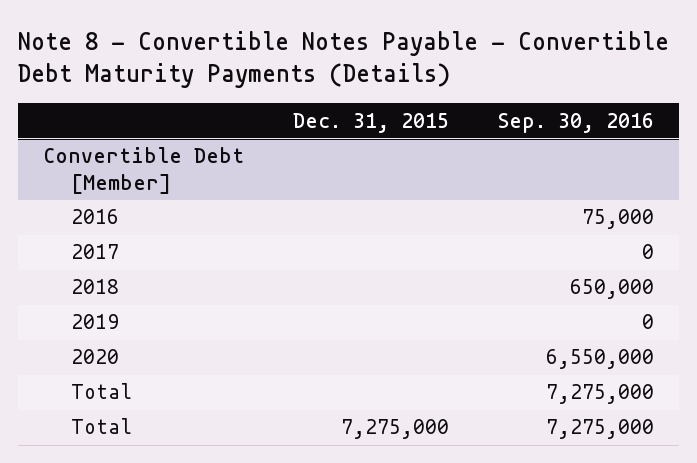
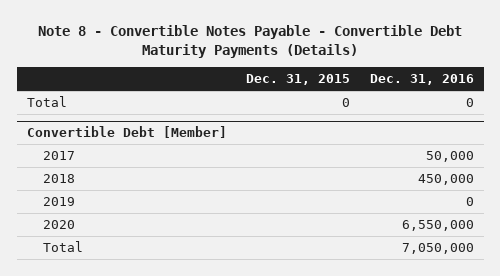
- | Dec. 31, 2015 | Sep. 30, 2016
+ | Dec. 31, 2015 | Dec. 31, 2016
+ Total | 0 | 0
@ Convertible Debt [Member]
- 2016 | | 75,000
- Total | 7,275,000 | 7,275,000

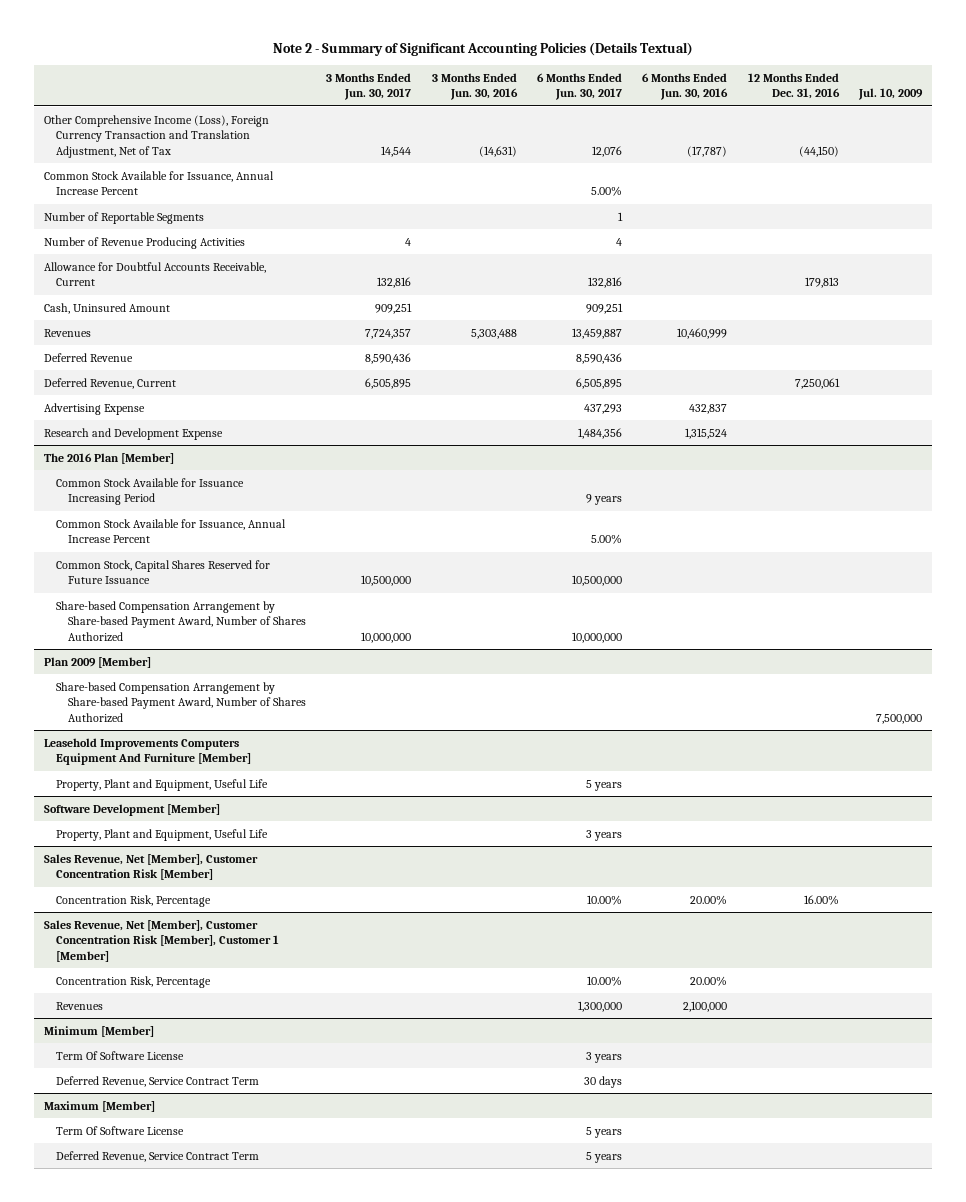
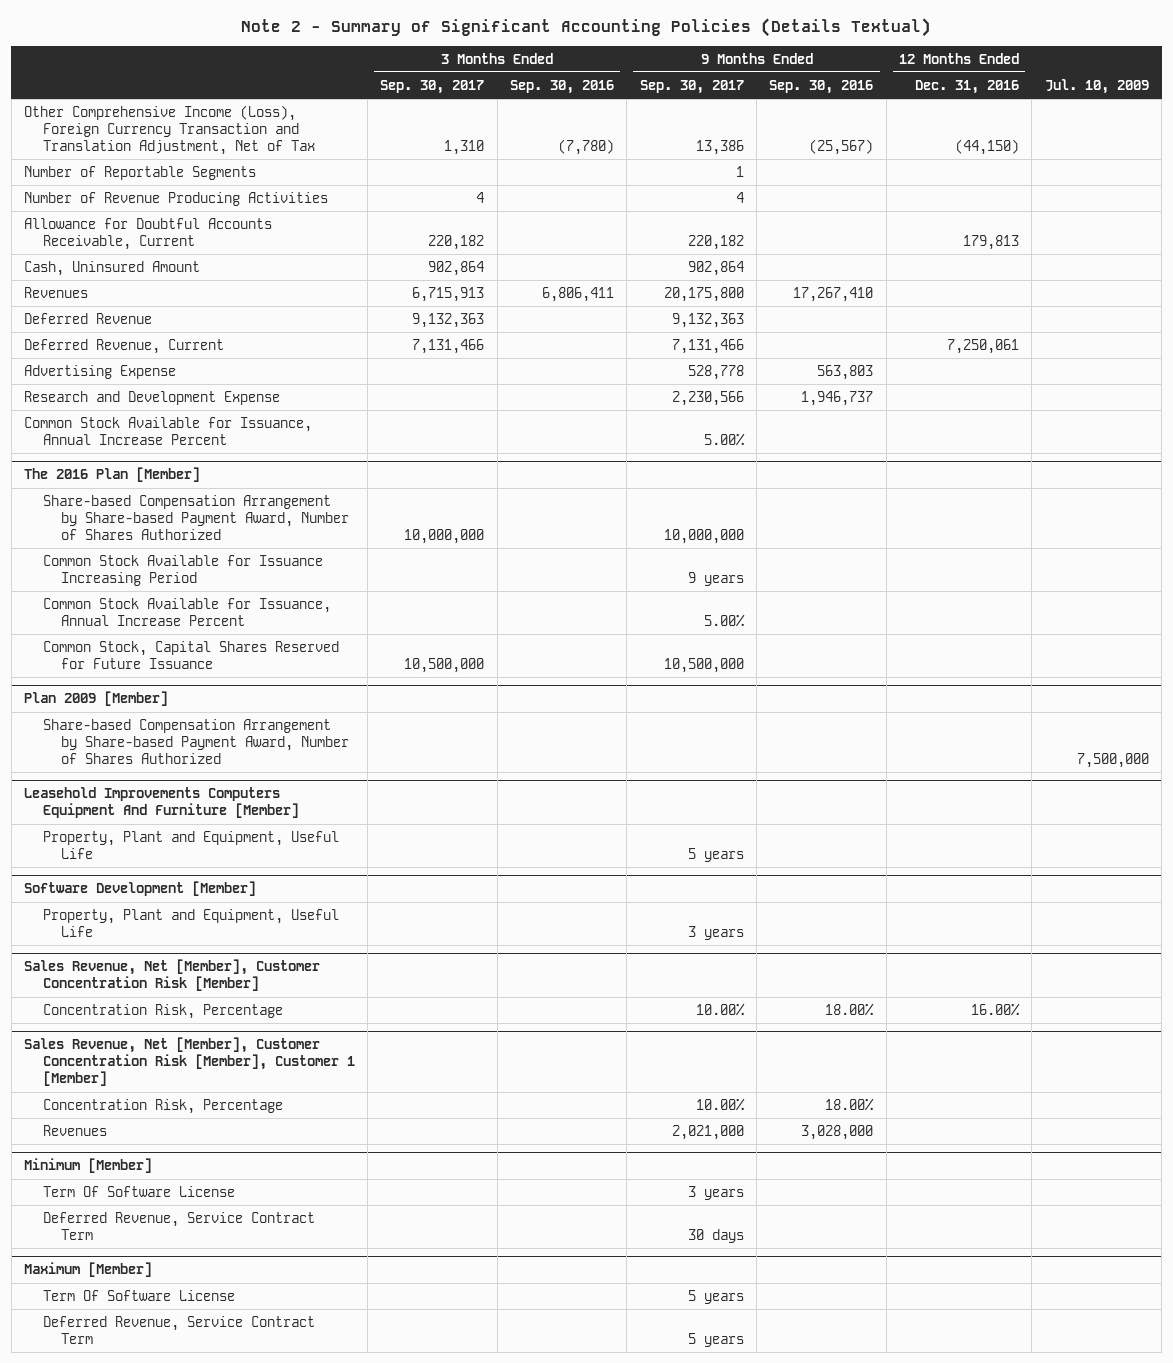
- | 3 Months Ended Jun. 30, 2017 | 3 Months Ended Jun. 30, 2016 | 6 Months Ended Jun. 30, 2017 | 6 Months Ended Jun. 30, 2016 | 12 Months Ended Dec. 31, 2016 | Jul. 10, 2009
+ | 3 Months Ended Sep. 30, 2017 | 3 Months Ended Sep. 30, 2016 | 9 Months Ended Sep. 30, 2017 | 9 Months Ended Sep. 30, 2016 | 12 Months Ended Dec. 31, 2016 | Jul. 10, 2009
moved down: Common Stock Available for Issuance, Annual Increase Percent | | | 5.00% | | |
@ The 2016 Plan [Member]
moved up: Share-based Compensation Arrangement by Share-based Payment Award, Number of Shares Authorized | 10,000,000 | | 10,000,000 | | |

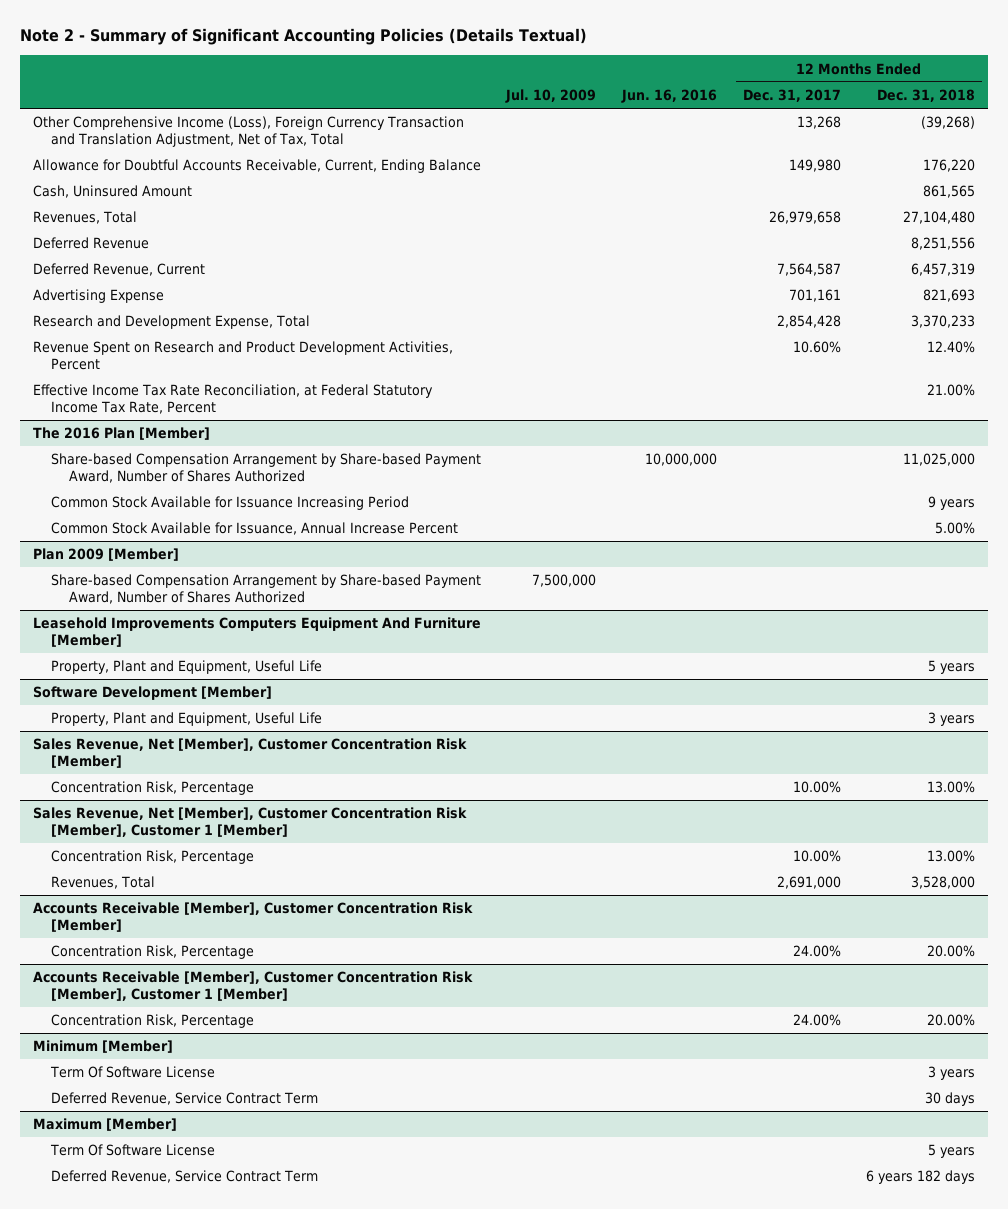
- | 3 Months Ended Sep. 30, 2017 | 3 Months Ended Sep. 30, 2016 | 9 Months Ended Sep. 30, 2017 | 9 Months Ended Sep. 30, 2016 | 12 Months Ended Dec. 31, 2016 | Jul. 10, 2009
+ | Jul. 10, 2009 | Jun. 16, 2016 | 12 Months Ended Dec. 31, 2017 | 12 Months Ended Dec. 31, 2018
- Other Comprehensive Income (Loss), Foreign Currency Transaction and Translation Adjustment, Net of Tax | 1,310 | (7,780) | 13,386 | (25,567) | (44,150) |
- Number of Reportable Segments | | | 1 | | |
- Number of Revenue Producing Activities | 4 | | 4 | | |
- Allowance for Doubtful Accounts Receivable, Current | 220,182 | | 220,182 | | 179,813 |
+ Other Comprehensive Income (Loss), Foreign Currency Transaction and Translation Adjustment, Net of Tax, Total | | | 13,268 | (39,268)
+ Allowance for Doubtful Accounts Receivable, Current, Ending Balance | | | 149,980 | 176,220
- Revenues | 6,715,913 | 6,806,411 | 20,175,800 | 17,267,410 | |
+ Revenues, Total | | | 26,979,658 | 27,104,480
- Research and Development Expense | | | 2,230,566 | 1,946,737 | |
- Common Stock Available for Issuance, Annual Increase Percent | | | 5.00% | | |
+ Research and Development Expense, Total | | | 2,854,428 | 3,370,233
+ Revenue Spent on Research and Product Development Activities, Percent | | | 10.60% | 12.40%
+ Effective Income Tax Rate Reconciliation, at Federal Statutory Income Tax Rate, Percent | | | | 21.00%
@ The 2016 Plan [Member]
- Common Stock, Capital Shares Reserved for Future Issuance | 10,500,000 | | 10,500,000 | | |
@ Sales Revenue, Net [Member], Customer Concentration Risk [Member], Customer 1 [Member]
- Revenues | | | 2,021,000 | 3,028,000 | |
+ Revenues, Total | | | 2,691,000 | 3,528,000
+ Accounts Receivable [Member], Customer Concentration Risk [Member]
+ Concentration Risk, Percentage | | | 24.00% | 20.00%
+ Accounts Receivable [Member], Customer Concentration Risk [Member], Customer 1 [Member]
+ Concentration Risk, Percentage | | | 24.00% | 20.00%

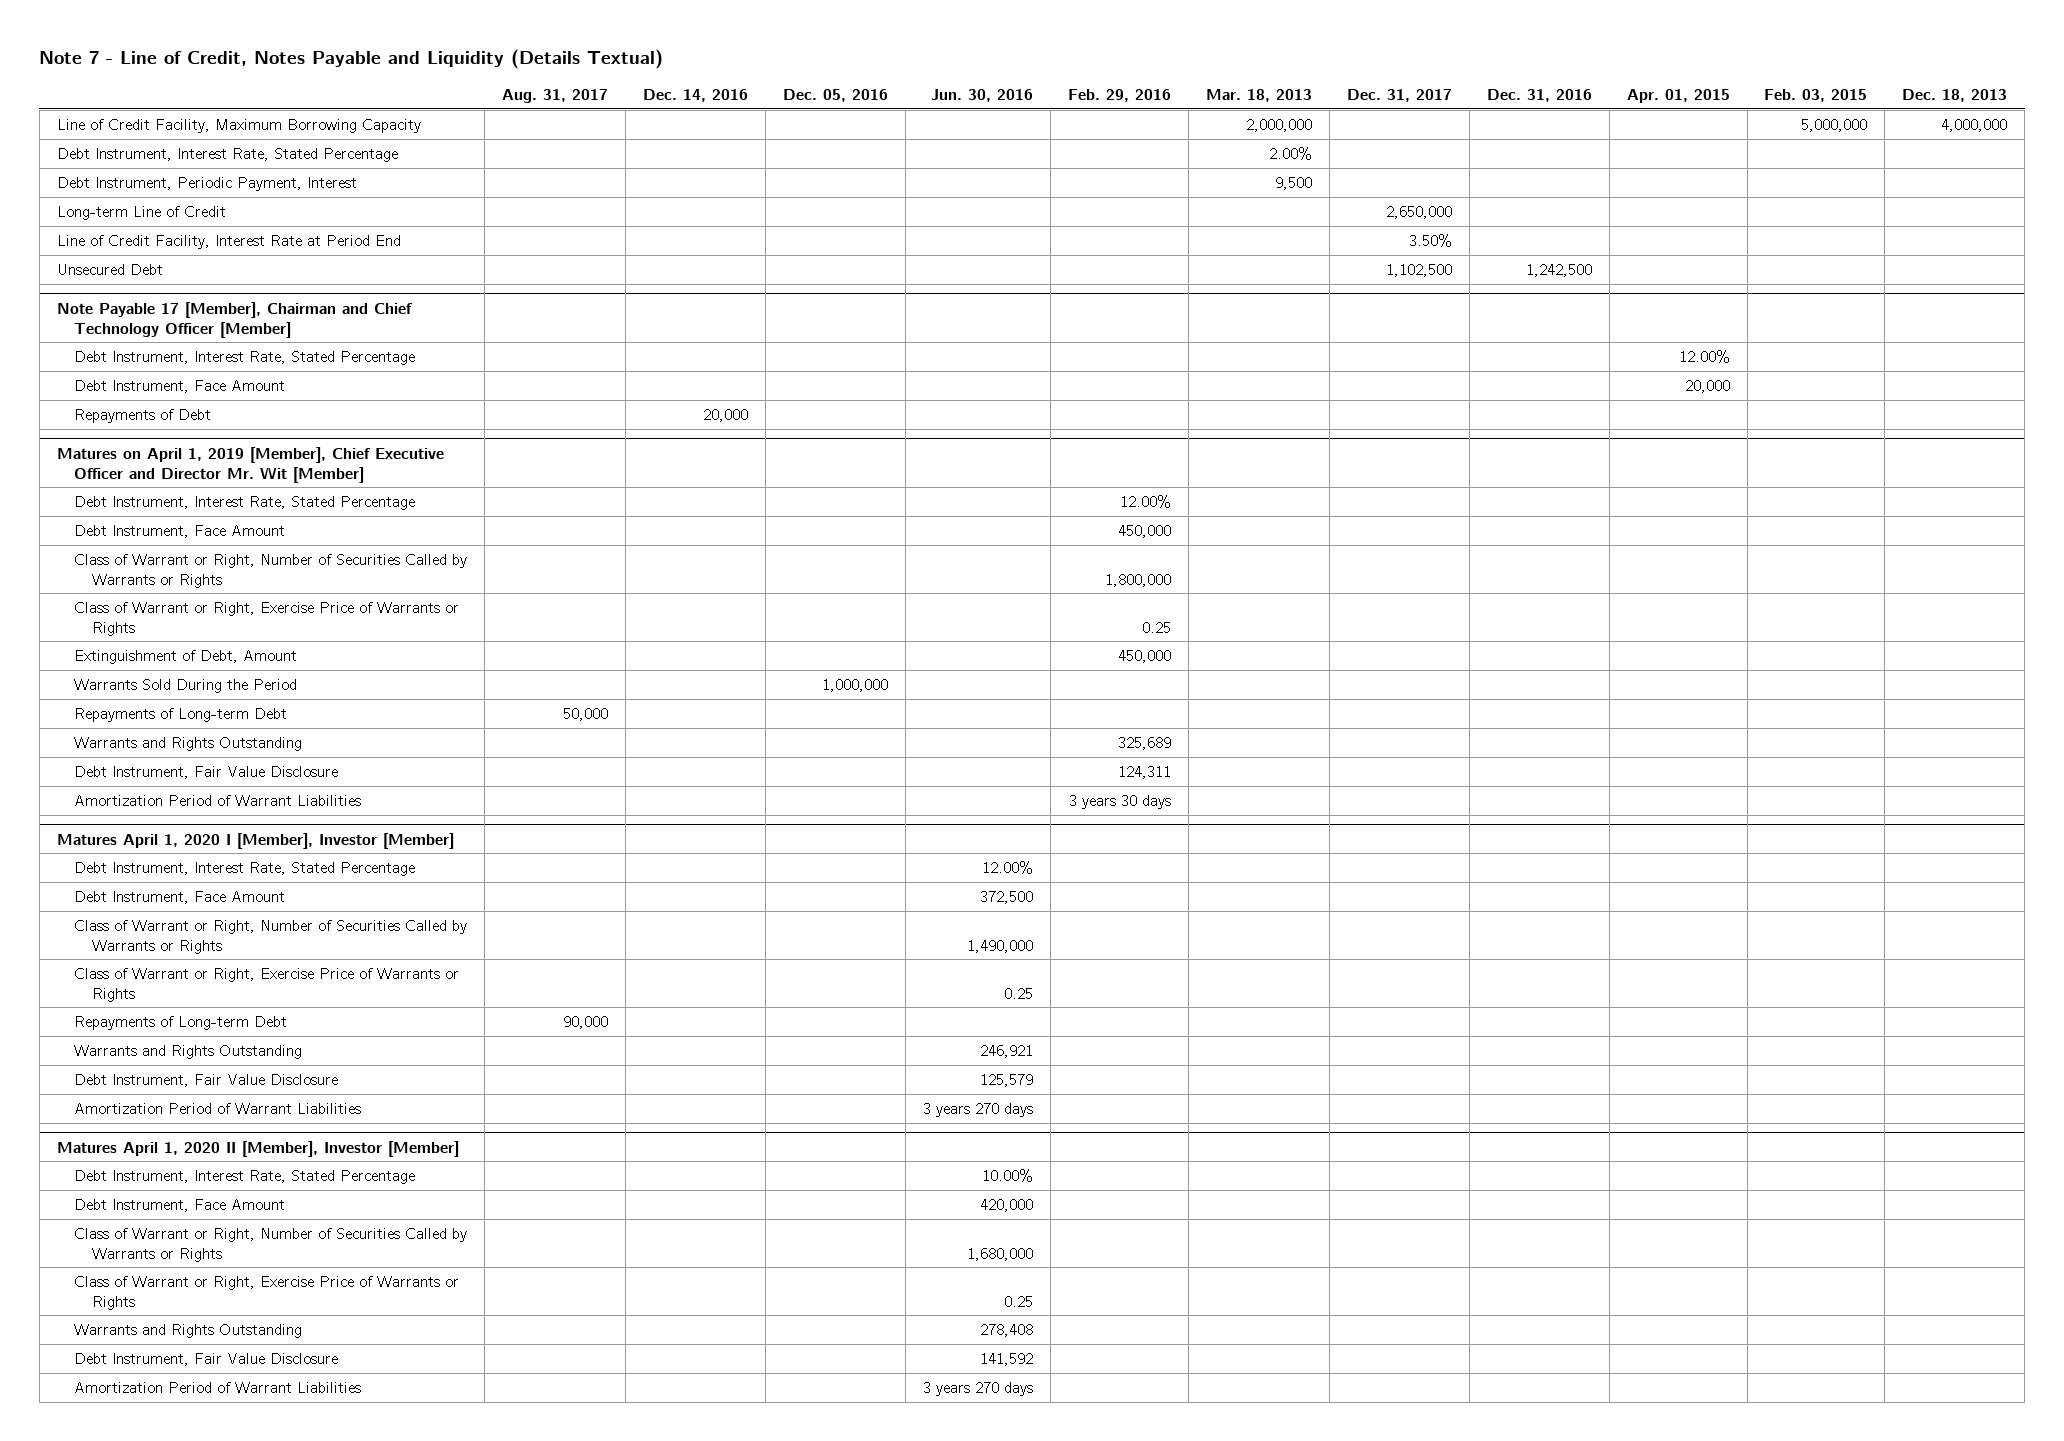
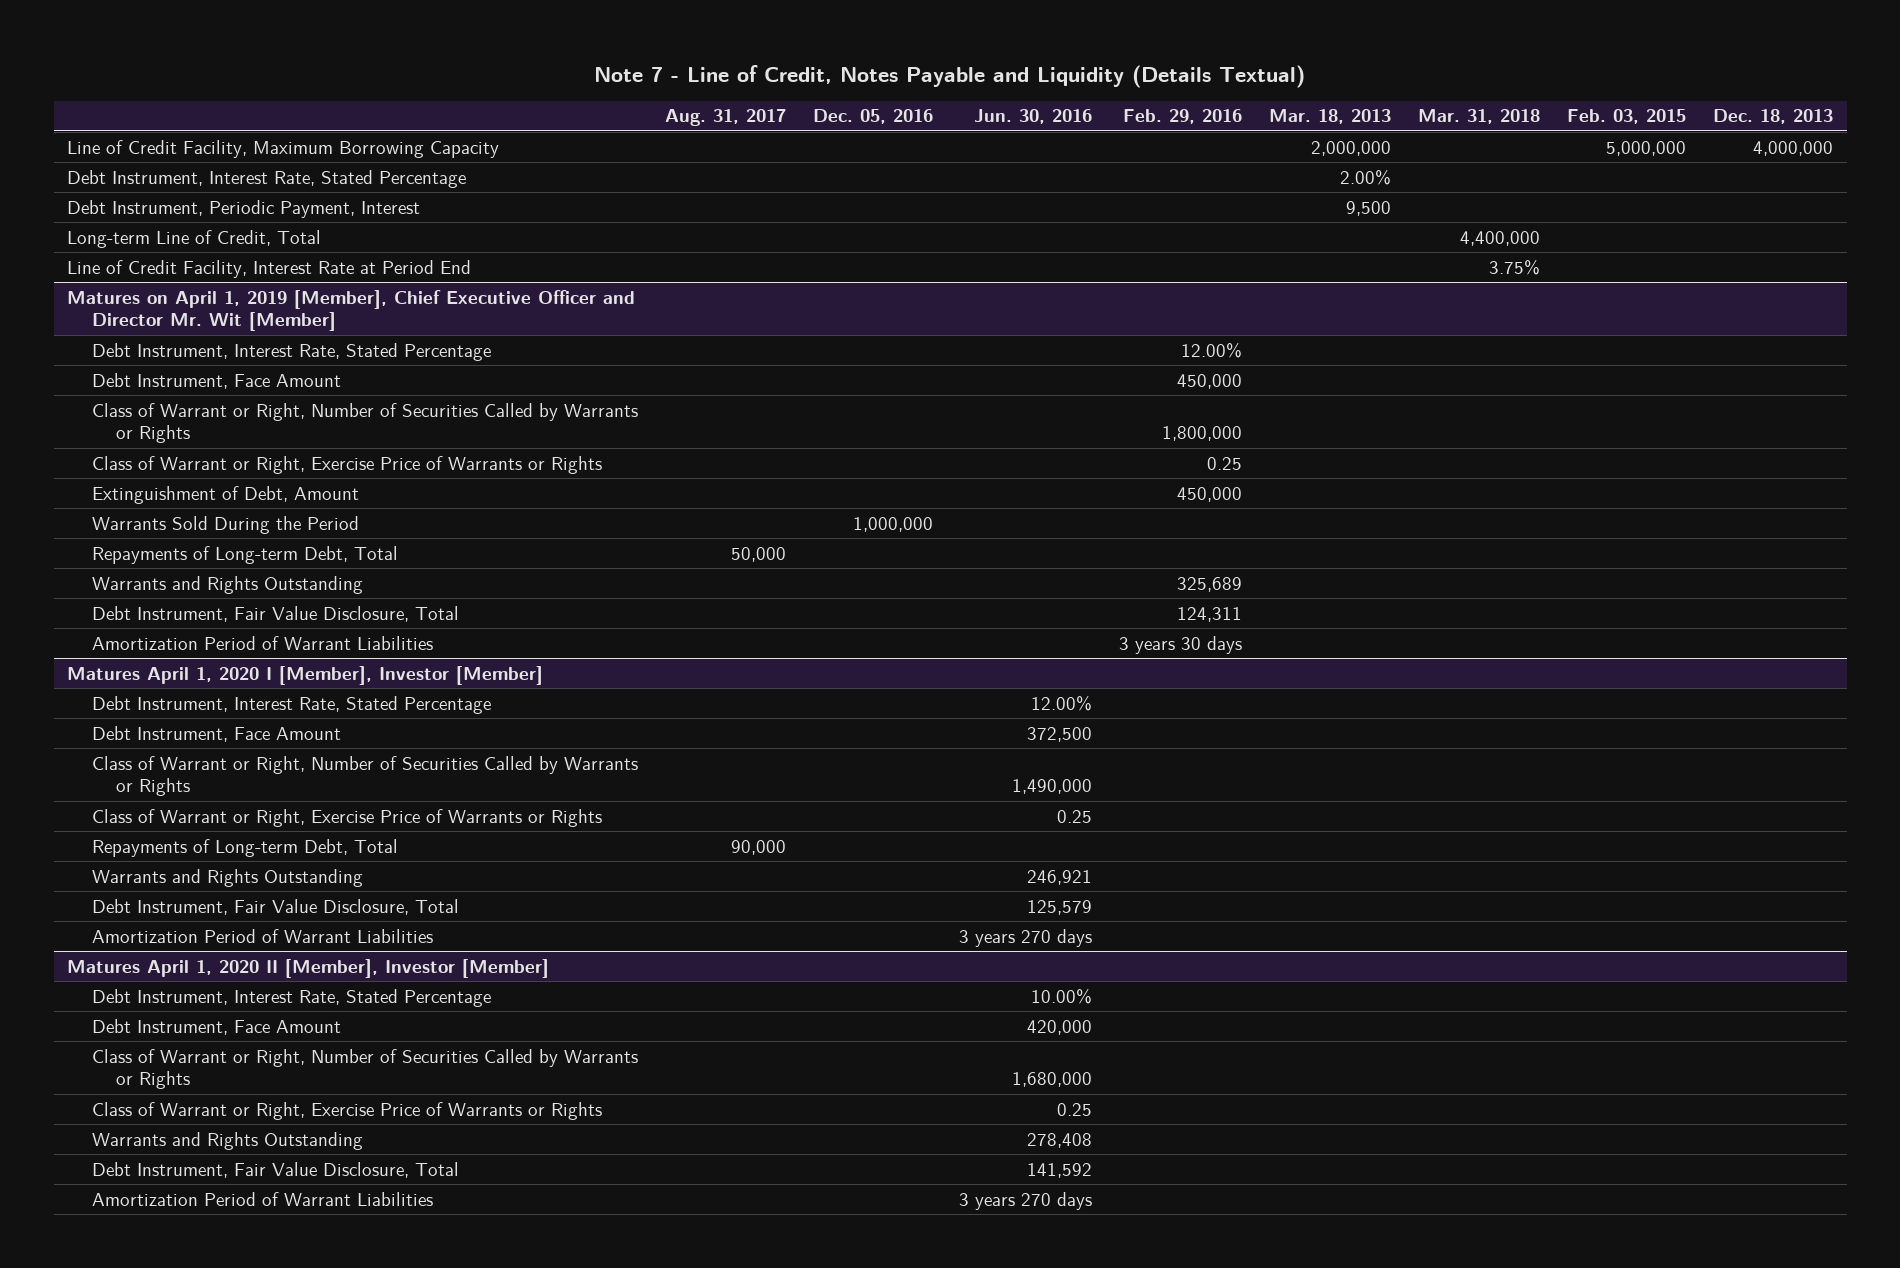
- | Aug. 31, 2017 | Dec. 14, 2016 | Dec. 05, 2016 | Jun. 30, 2016 | Feb. 29, 2016 | Mar. 18, 2013 | Dec. 31, 2017 | Dec. 31, 2016 | Apr. 01, 2015 | Feb. 03, 2015 | Dec. 18, 2013
+ | Aug. 31, 2017 | Dec. 05, 2016 | Jun. 30, 2016 | Feb. 29, 2016 | Mar. 18, 2013 | Mar. 31, 2018 | Feb. 03, 2015 | Dec. 18, 2013
- Long-term Line of Credit | | | | | | | 2,650,000 | | | |
+ Long-term Line of Credit, Total | | | | | | 4,400,000 | |
- Unsecured Debt | | | | | | | 1,102,500 | 1,242,500 | | |
- Note Payable 17 [Member], Chairman and Chief Technology Officer [Member]
- Debt Instrument, Interest Rate, Stated Percentage | | | | | | | | | 12.00% | |
- Debt Instrument, Face Amount | | | | | | | | | 20,000 | |
- Repayments of Debt | | 20,000 | | | | | | | | |
@ Matures on April 1, 2019 [Member], Chief Executive Officer and Director Mr. Wit [Member]
- Repayments of Long-term Debt | 50,000 | | | | | | | | | |
+ Repayments of Long-term Debt, Total | 50,000 | | | | | | |
- Debt Instrument, Fair Value Disclosure | | | | | 124,311 | | | | | |
+ Debt Instrument, Fair Value Disclosure, Total | | | | 124,311 | | | |
@ Matures April 1, 2020 I [Member], Investor [Member]
- Repayments of Long-term Debt | 90,000 | | | | | | | | | |
+ Repayments of Long-term Debt, Total | 90,000 | | | | | | |
- Debt Instrument, Fair Value Disclosure | | | | 125,579 | | | | | | |
+ Debt Instrument, Fair Value Disclosure, Total | | | 125,579 | | | | |
@ Matures April 1, 2020 II [Member], Investor [Member]
- Debt Instrument, Fair Value Disclosure | | | | 141,592 | | | | | | |
+ Debt Instrument, Fair Value Disclosure, Total | | | 141,592 | | | | |

